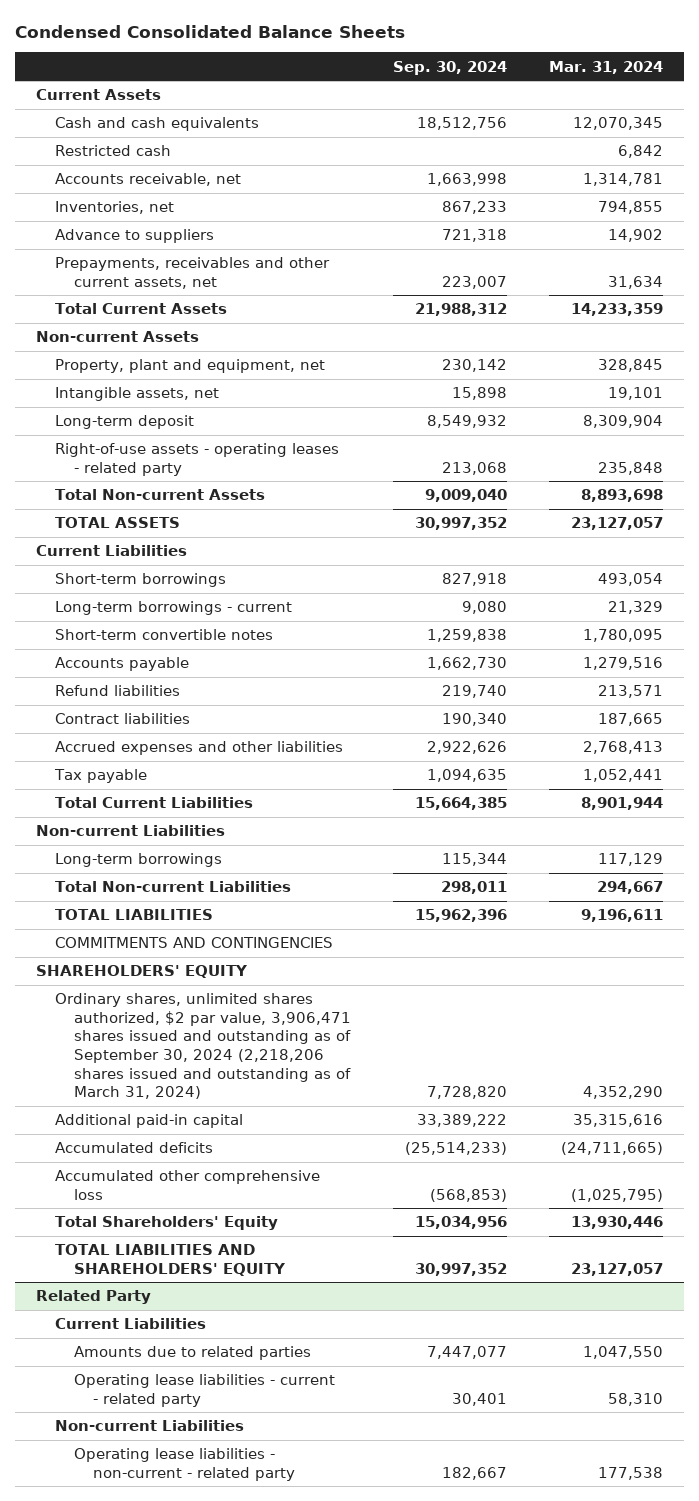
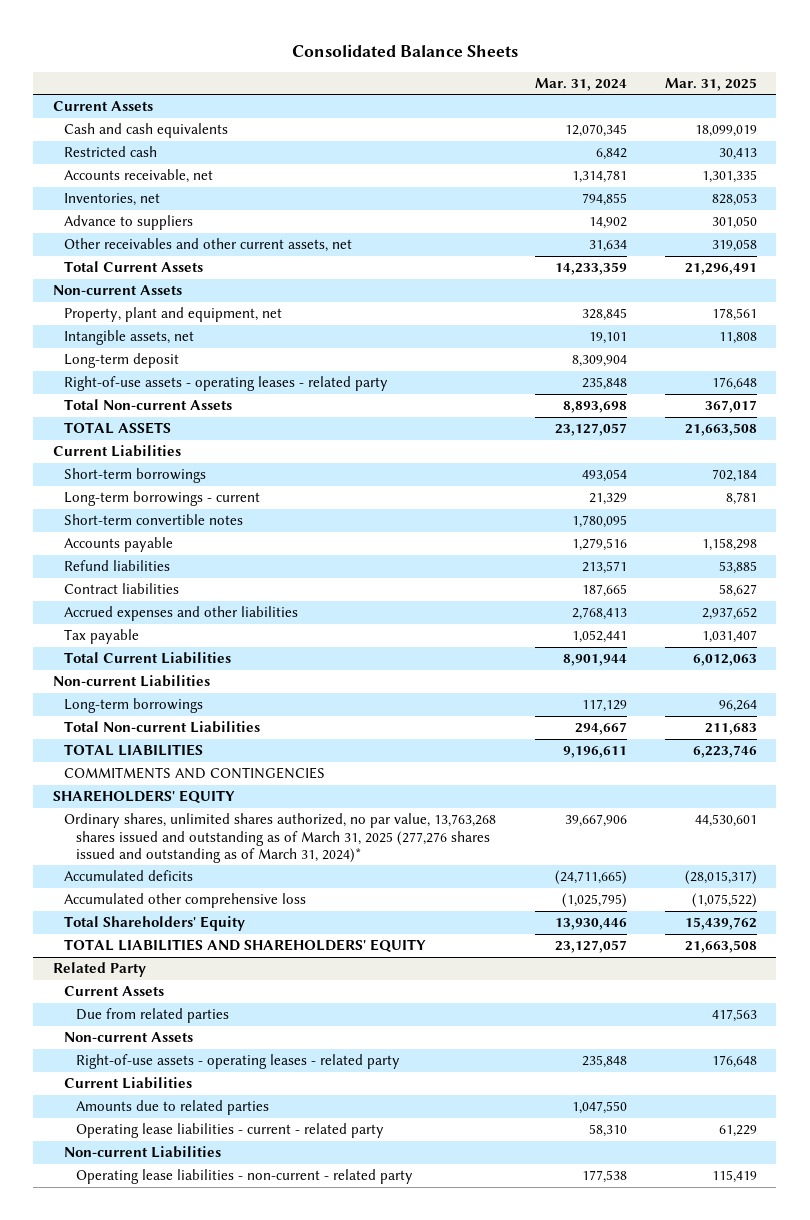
- Condensed Consolidated Balance Sheets
+ Consolidated Balance Sheets
- | Sep. 30, 2024 | Mar. 31, 2024
+ | Mar. 31, 2024 | Mar. 31, 2025
- Prepayments, receivables and other current assets, net | 223,007 | 31,634
+ Other receivables and other current assets, net | 31,634 | 319,058
- Ordinary shares, unlimited shares authorized, $2 par value, 3,906,471 shares issued and outstanding as of September 30, 2024 (2,218,206 shares issued and outstanding as of March 31, 2024) | 7,728,820 | 4,352,290
- Additional paid-in capital | 33,389,222 | 35,315,616
+ Ordinary shares, unlimited shares authorized, no par value, 13,763,268 shares issued and outstanding as of March 31, 2025 (277,276 shares issued and outstanding as of March 31, 2024)* | 39,667,906 | 44,530,601
@ Related Party
+ Current Assets
+ Due from related parties | | 417,563
+ Non-current Assets
+ Right-of-use assets - operating leases - related party | 235,848 | 176,648

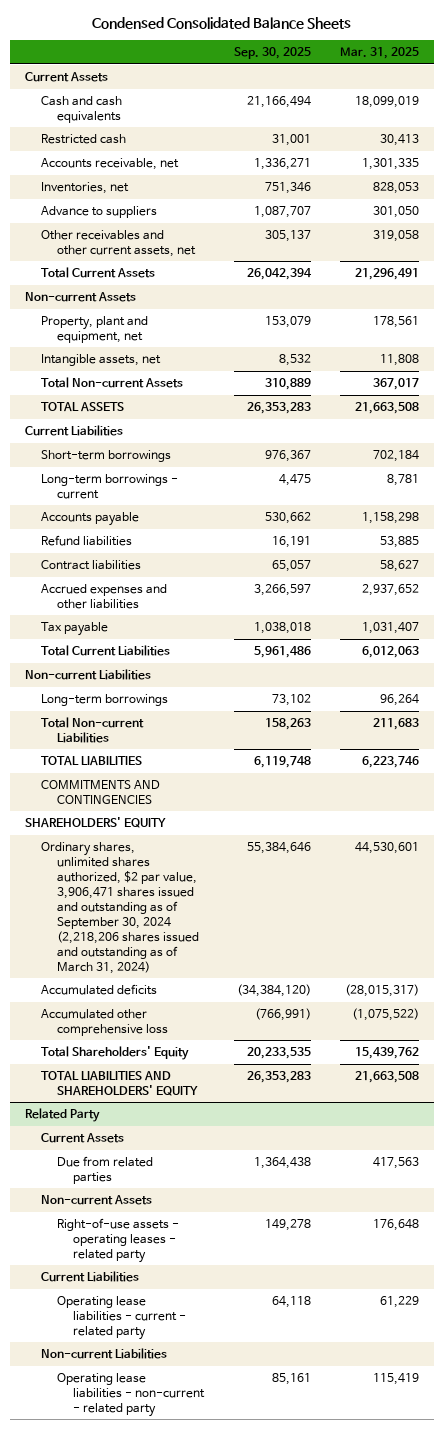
- Consolidated Balance Sheets
+ Condensed Consolidated Balance Sheets
- | Mar. 31, 2024 | Mar. 31, 2025
+ | Sep. 30, 2025 | Mar. 31, 2025
- Long-term deposit | 8,309,904 |
- Right-of-use assets - operating leases - related party | 235,848 | 176,648
- Short-term convertible notes | 1,780,095 |
- Ordinary shares, unlimited shares authorized, no par value, 13,763,268 shares issued and outstanding as of March 31, 2025 (277,276 shares issued and outstanding as of March 31, 2024)* | 39,667,906 | 44,530,601
+ Ordinary shares, unlimited shares authorized, $2 par value, 3,906,471 shares issued and outstanding as of September 30, 2024 (2,218,206 shares issued and outstanding as of March 31, 2024) | 55,384,646 | 44,530,601
@ Related Party
- Amounts due to related parties | 1,047,550 |

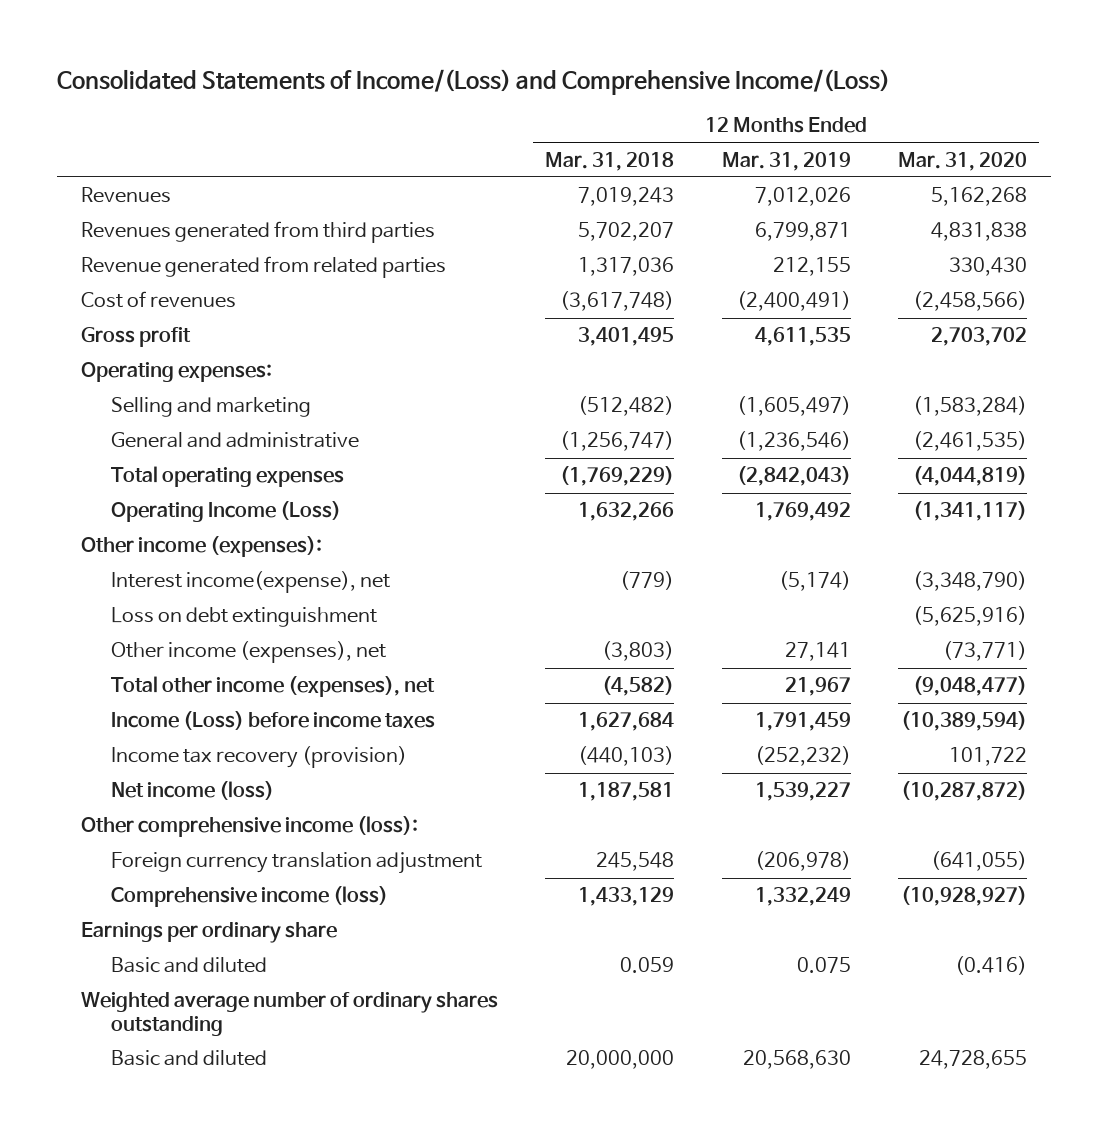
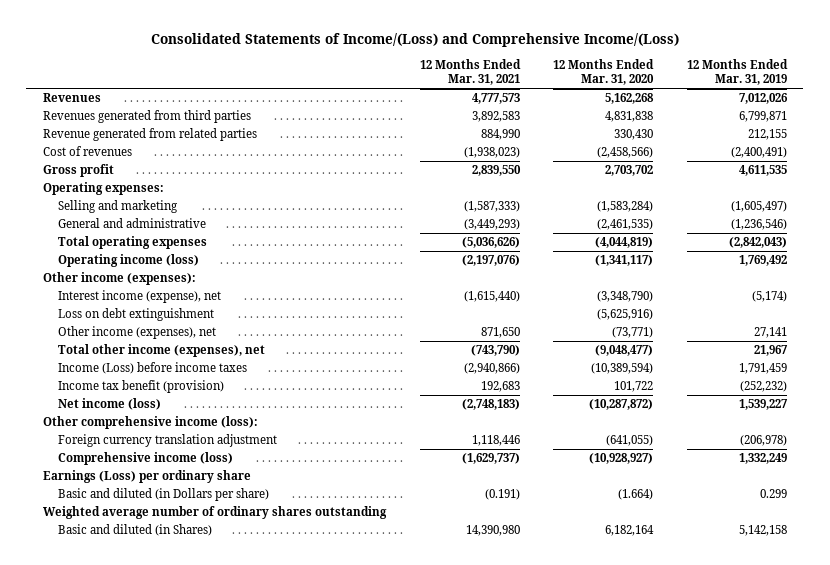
- | 12 Months Ended Mar. 31, 2018 | 12 Months Ended Mar. 31, 2019 | 12 Months Ended Mar. 31, 2020
+ | 12 Months Ended Mar. 31, 2021 | 12 Months Ended Mar. 31, 2020 | 12 Months Ended Mar. 31, 2019
- Operating Income (Loss) | 1,632,266 | 1,769,492 | (1,341,117)
+ Operating income (loss) | (2,197,076) | (1,341,117) | 1,769,492
- Interest income(expense), net | (779) | (5,174) | (3,348,790)
+ Interest income (expense), net | (1,615,440) | (3,348,790) | (5,174)
- Income tax recovery (provision) | (440,103) | (252,232) | 101,722
+ Income tax benefit (provision) | 192,683 | 101,722 | (252,232)
- Earnings per ordinary share
- Basic and diluted | 0.059 | 0.075 | (0.416)
+ Earnings (Loss) per ordinary share
+ Basic and diluted (in Dollars per share) | (0.191) | (1.664) | 0.299
- Basic and diluted | 20,000,000 | 20,568,630 | 24,728,655
+ Basic and diluted (in Shares) | 14,390,980 | 6,182,164 | 5,142,158

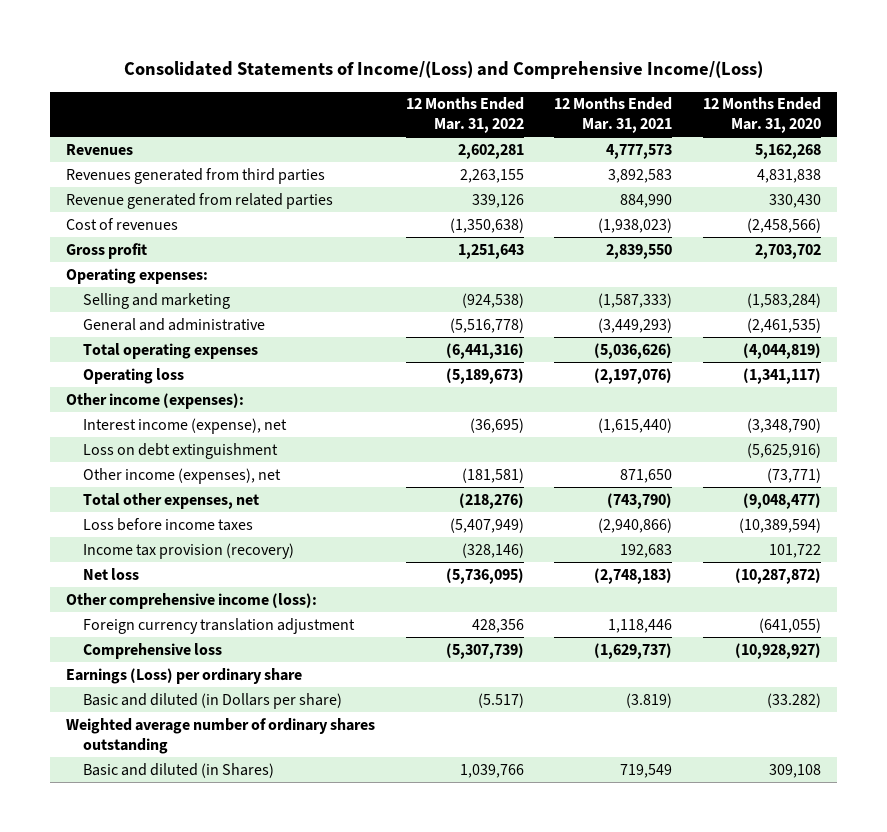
- | 12 Months Ended Mar. 31, 2021 | 12 Months Ended Mar. 31, 2020 | 12 Months Ended Mar. 31, 2019
+ | 12 Months Ended Mar. 31, 2022 | 12 Months Ended Mar. 31, 2021 | 12 Months Ended Mar. 31, 2020
- Operating income (loss) | (2,197,076) | (1,341,117) | 1,769,492
+ Operating loss | (5,189,673) | (2,197,076) | (1,341,117)
- Total other income (expenses), net | (743,790) | (9,048,477) | 21,967
- Income (Loss) before income taxes | (2,940,866) | (10,389,594) | 1,791,459
- Income tax benefit (provision) | 192,683 | 101,722 | (252,232)
- Net income (loss) | (2,748,183) | (10,287,872) | 1,539,227
+ Total other expenses, net | (218,276) | (743,790) | (9,048,477)
+ Loss before income taxes | (5,407,949) | (2,940,866) | (10,389,594)
+ Income tax provision (recovery) | (328,146) | 192,683 | 101,722
+ Net loss | (5,736,095) | (2,748,183) | (10,287,872)
- Comprehensive income (loss) | (1,629,737) | (10,928,927) | 1,332,249
+ Comprehensive loss | (5,307,739) | (1,629,737) | (10,928,927)
- Basic and diluted (in Dollars per share) | (0.191) | (1.664) | 0.299
+ Basic and diluted (in Dollars per share) | (5.517) | (3.819) | (33.282)
- Basic and diluted (in Shares) | 14,390,980 | 6,182,164 | 5,142,158
+ Basic and diluted (in Shares) | 1,039,766 | 719,549 | 309,108

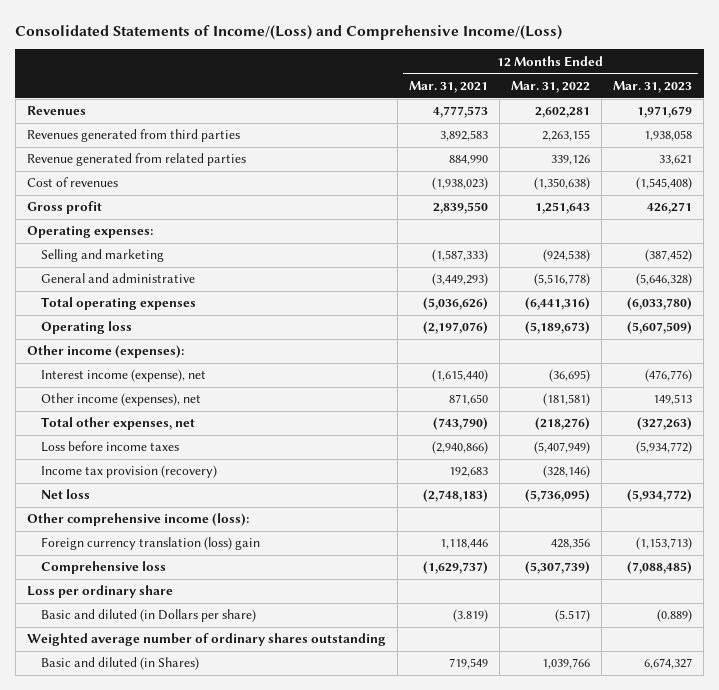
- | 12 Months Ended Mar. 31, 2022 | 12 Months Ended Mar. 31, 2021 | 12 Months Ended Mar. 31, 2020
+ | 12 Months Ended Mar. 31, 2021 | 12 Months Ended Mar. 31, 2022 | 12 Months Ended Mar. 31, 2023
- Loss on debt extinguishment | | | (5,625,916)
- Foreign currency translation adjustment | 428,356 | 1,118,446 | (641,055)
+ Foreign currency translation (loss) gain | 1,118,446 | 428,356 | (1,153,713)
- Earnings (Loss) per ordinary share
+ Loss per ordinary share

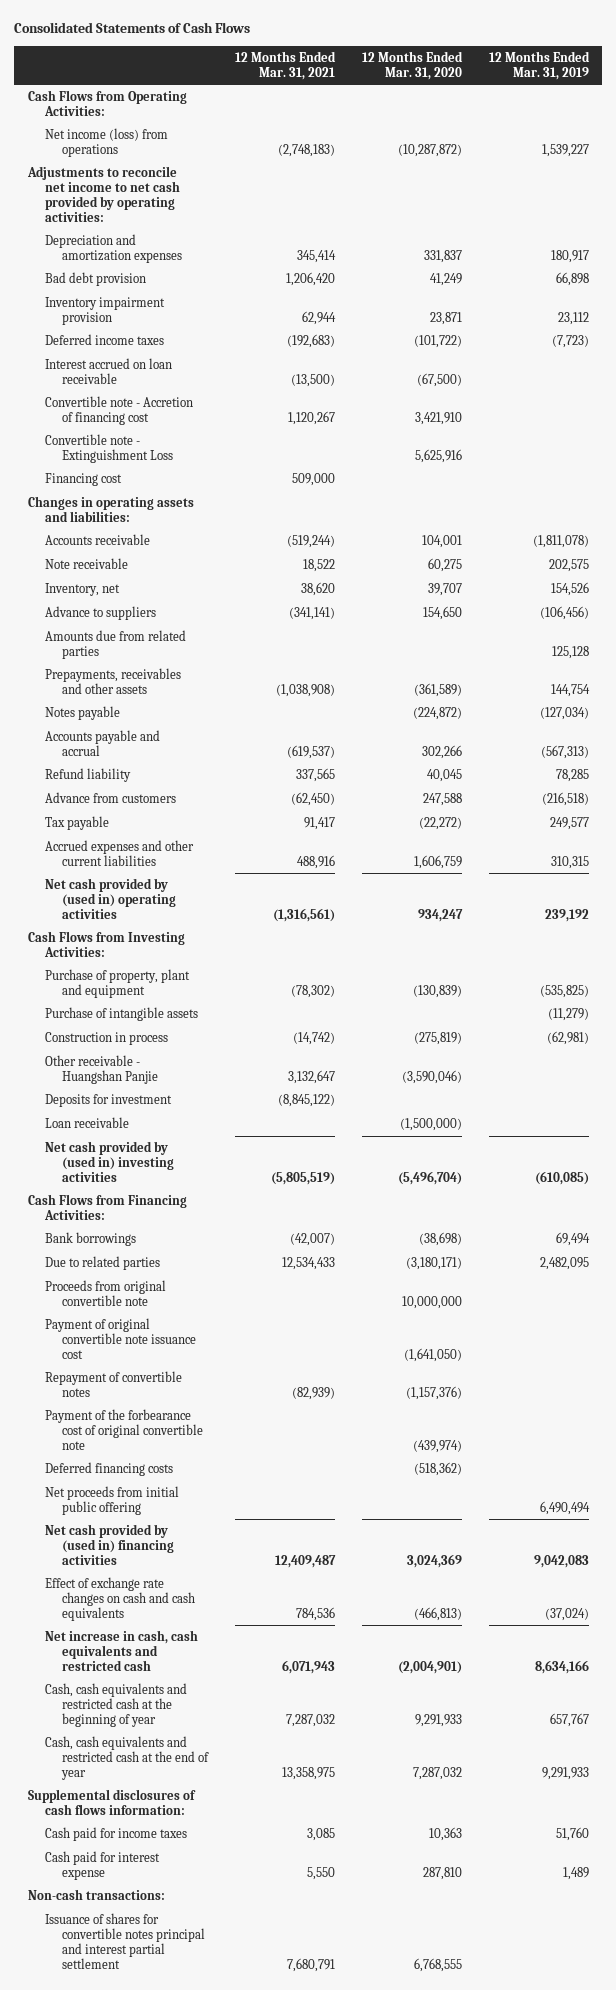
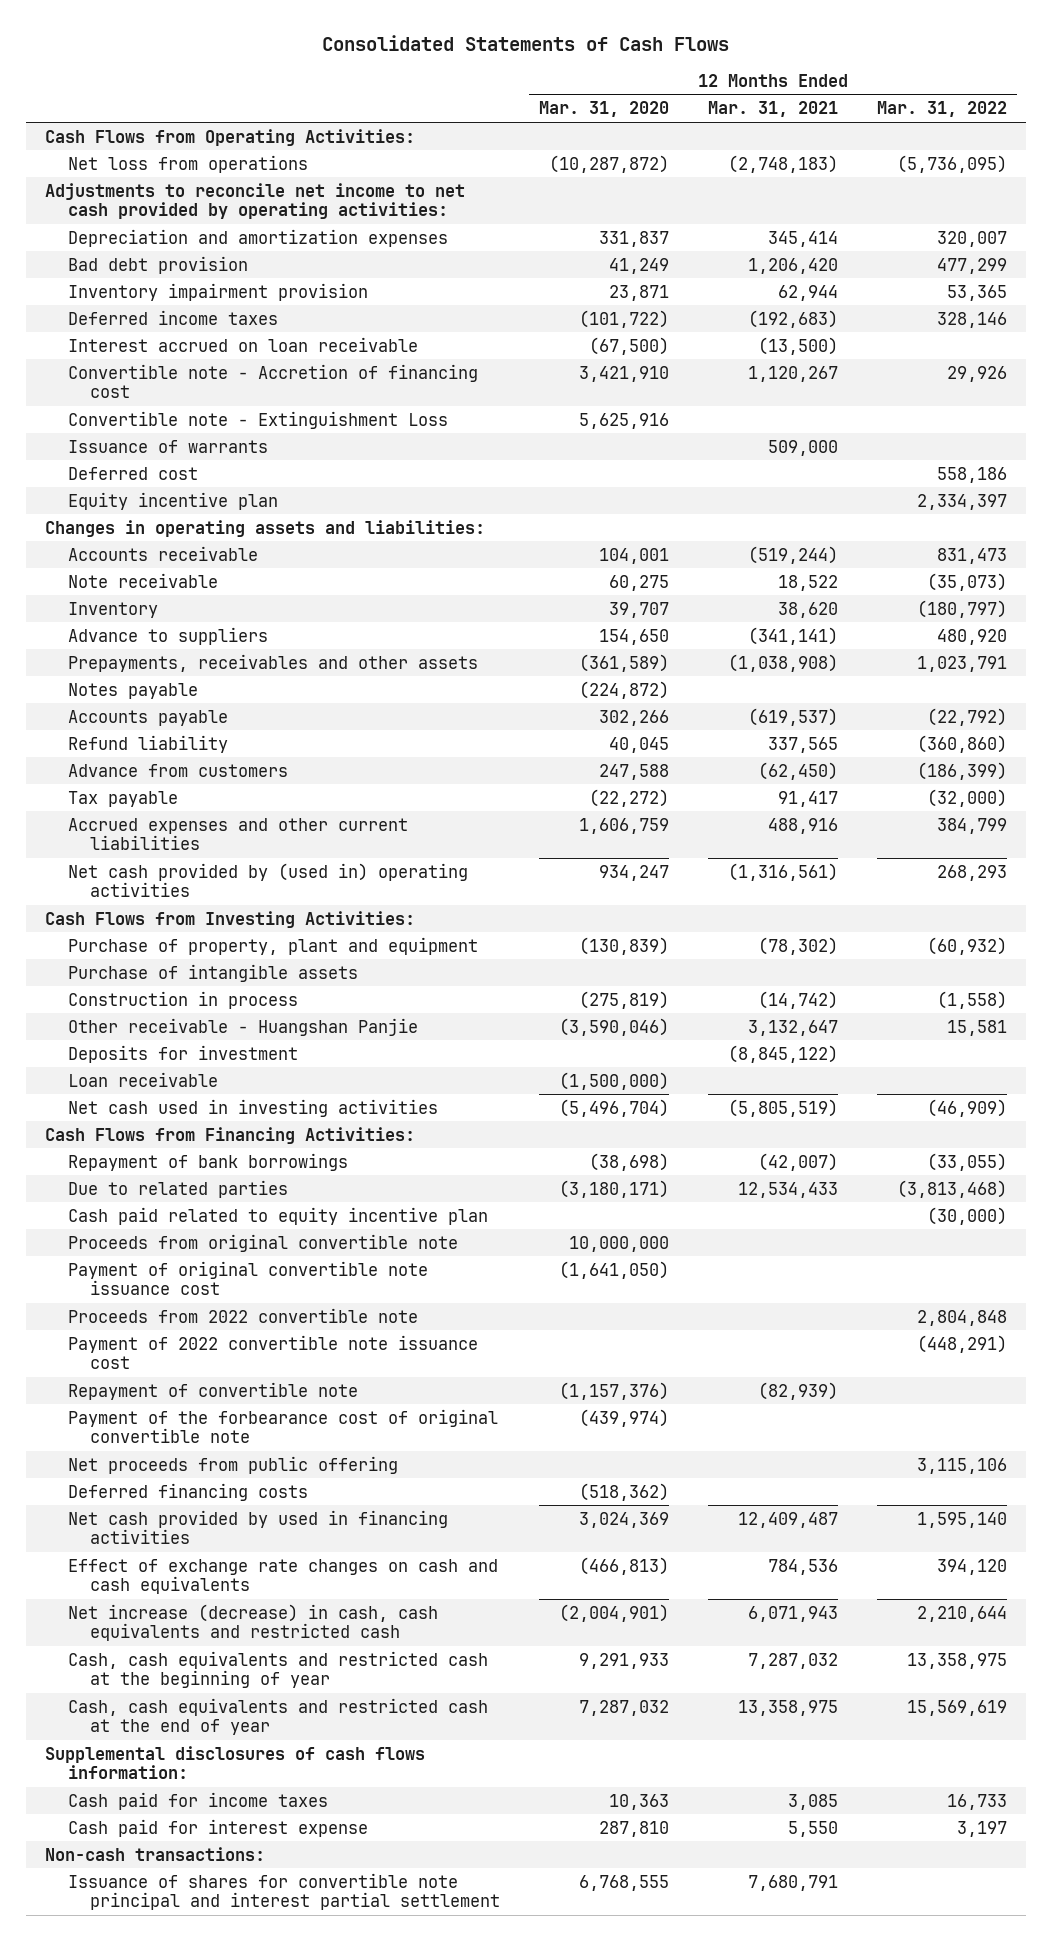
- | 12 Months Ended Mar. 31, 2021 | 12 Months Ended Mar. 31, 2020 | 12 Months Ended Mar. 31, 2019
+ | 12 Months Ended Mar. 31, 2020 | 12 Months Ended Mar. 31, 2021 | 12 Months Ended Mar. 31, 2022
- Net income (loss) from operations | (2,748,183) | (10,287,872) | 1,539,227
+ Net loss from operations | (10,287,872) | (2,748,183) | (5,736,095)
- Financing cost | 509,000 | |
+ Issuance of warrants | | 509,000 |
+ Deferred cost | | | 558,186
+ Equity incentive plan | | | 2,334,397
- Inventory, net | 38,620 | 39,707 | 154,526
+ Inventory | 39,707 | 38,620 | (180,797)
- Amounts due from related parties | | | 125,128
- Accounts payable and accrual | (619,537) | 302,266 | (567,313)
+ Accounts payable | 302,266 | (619,537) | (22,792)
- Net cash provided by (used in) investing activities | (5,805,519) | (5,496,704) | (610,085)
+ Net cash used in investing activities | (5,496,704) | (5,805,519) | (46,909)
- Bank borrowings | (42,007) | (38,698) | 69,494
+ Repayment of bank borrowings | (38,698) | (42,007) | (33,055)
+ Cash paid related to equity incentive plan | | | (30,000)
- Repayment of convertible notes | (82,939) | (1,157,376) |
+ Proceeds from 2022 convertible note | | | 2,804,848
+ Payment of 2022 convertible note issuance cost | | | (448,291)
+ Repayment of convertible note | (1,157,376) | (82,939) |
+ Net proceeds from public offering | | | 3,115,106
- Net proceeds from initial public offering | | | 6,490,494
- Net cash provided by (used in) financing activities | 12,409,487 | 3,024,369 | 9,042,083
+ Net cash provided by used in financing activities | 3,024,369 | 12,409,487 | 1,595,140
- Net increase in cash, cash equivalents and restricted cash | 6,071,943 | (2,004,901) | 8,634,166
+ Net increase (decrease) in cash, cash equivalents and restricted cash | (2,004,901) | 6,071,943 | 2,210,644
- Issuance of shares for convertible notes principal and interest partial settlement | 7,680,791 | 6,768,555 |
+ Issuance of shares for convertible note principal and interest partial settlement | 6,768,555 | 7,680,791 |

